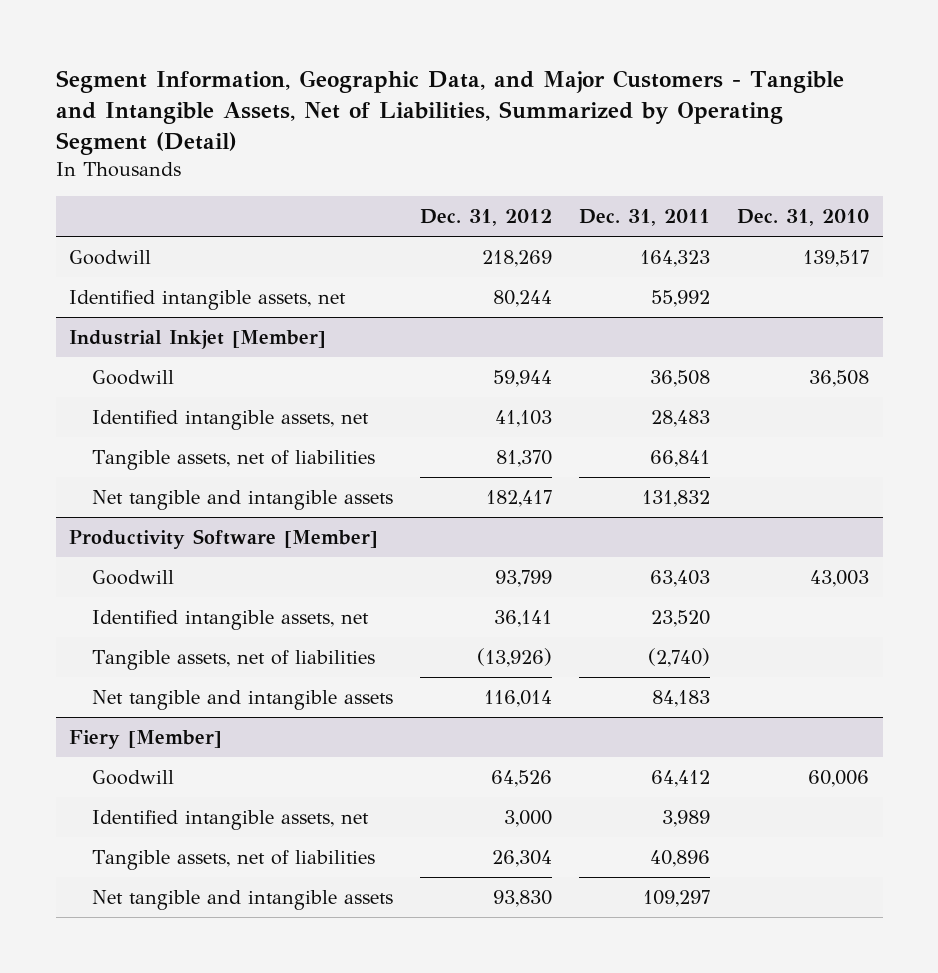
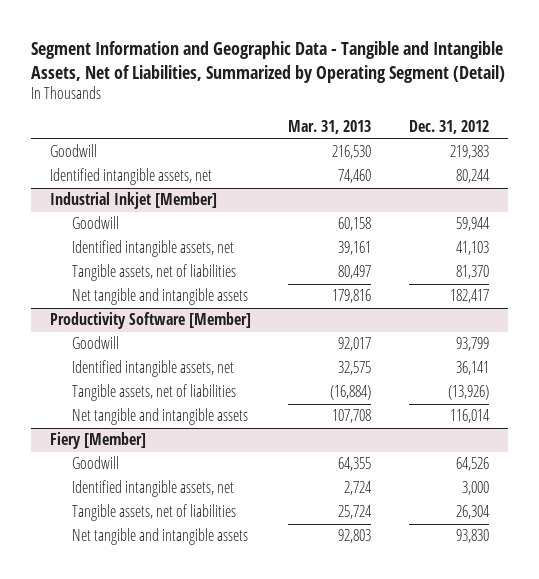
- Segment Information, Geographic Data, and Major Customers - Tangible and Intangible Assets, Net of Liabilities, Summarized by Operating Segment (Detail)
+ Segment Information and Geographic Data - Tangible and Intangible Assets, Net of Liabilities, Summarized by Operating Segment (Detail)
- | Dec. 31, 2012 | Dec. 31, 2011 | Dec. 31, 2010
+ | Mar. 31, 2013 | Dec. 31, 2012
- Goodwill | 218,269 | 164,323 | 139,517
+ Goodwill | 216,530 | 219,383

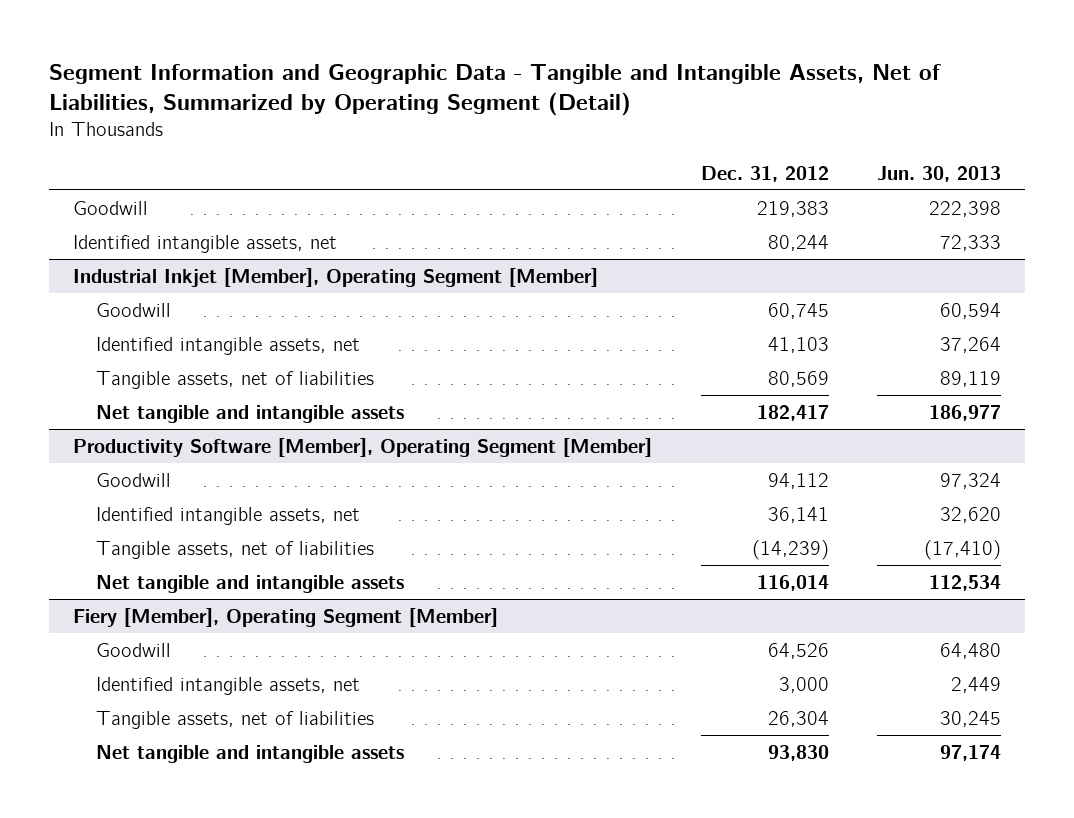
- | Mar. 31, 2013 | Dec. 31, 2012
+ | Dec. 31, 2012 | Jun. 30, 2013
- Industrial Inkjet [Member]
- Goodwill | 60,158 | 59,944
+ Industrial Inkjet [Member], Operating Segment [Member]
+ Goodwill | 60,745 | 60,594
- Tangible assets, net of liabilities | 80,497 | 81,370
+ Tangible assets, net of liabilities | 80,569 | 89,119
- Productivity Software [Member]
- Goodwill | 92,017 | 93,799
+ Productivity Software [Member], Operating Segment [Member]
+ Goodwill | 94,112 | 97,324
- Tangible assets, net of liabilities | (16,884) | (13,926)
+ Tangible assets, net of liabilities | (14,239) | (17,410)
- Fiery [Member]
+ Fiery [Member], Operating Segment [Member]

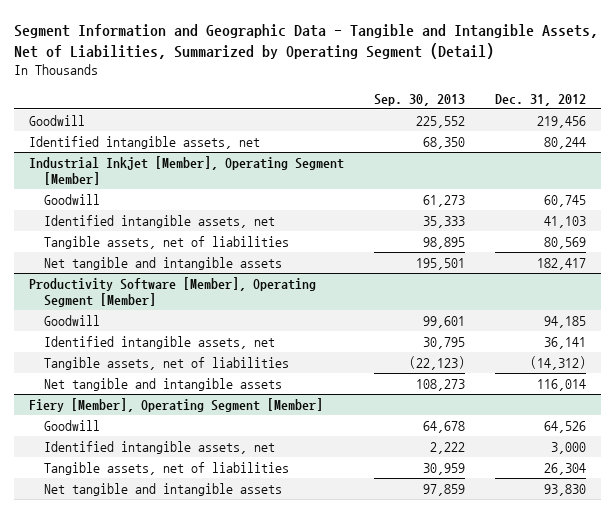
- | Dec. 31, 2012 | Jun. 30, 2013
+ | Sep. 30, 2013 | Dec. 31, 2012
- Goodwill | 219,383 | 222,398
+ Goodwill | 225,552 | 219,456
@ Productivity Software [Member], Operating Segment [Member]
- Goodwill | 94,112 | 97,324
+ Goodwill | 99,601 | 94,185
- Tangible assets, net of liabilities | (14,239) | (17,410)
+ Tangible assets, net of liabilities | (22,123) | (14,312)

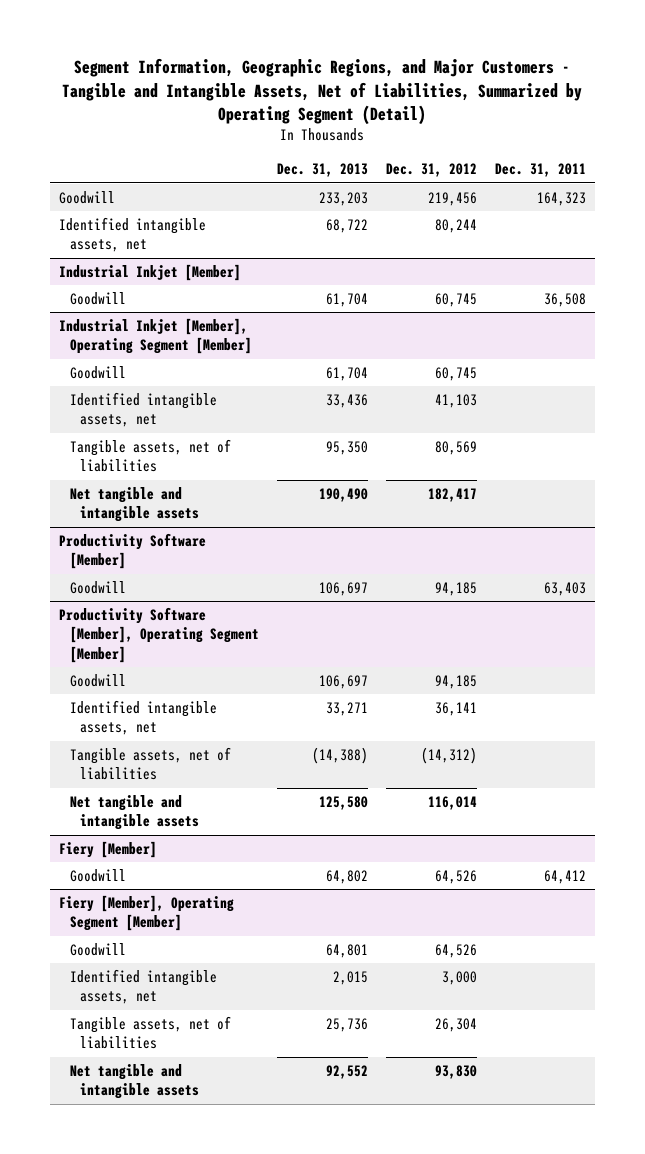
- Segment Information and Geographic Data - Tangible and Intangible Assets, Net of Liabilities, Summarized by Operating Segment (Detail)
+ Segment Information, Geographic Regions, and Major Customers - Tangible and Intangible Assets, Net of Liabilities, Summarized by Operating Segment (Detail)
- | Sep. 30, 2013 | Dec. 31, 2012
+ | Dec. 31, 2013 | Dec. 31, 2012 | Dec. 31, 2011
+ Industrial Inkjet [Member]
+ Goodwill | 61,704 | 60,745 | 36,508
+ Productivity Software [Member]
+ Goodwill | 106,697 | 94,185 | 63,403
+ Fiery [Member]
+ Goodwill | 64,802 | 64,526 | 64,412

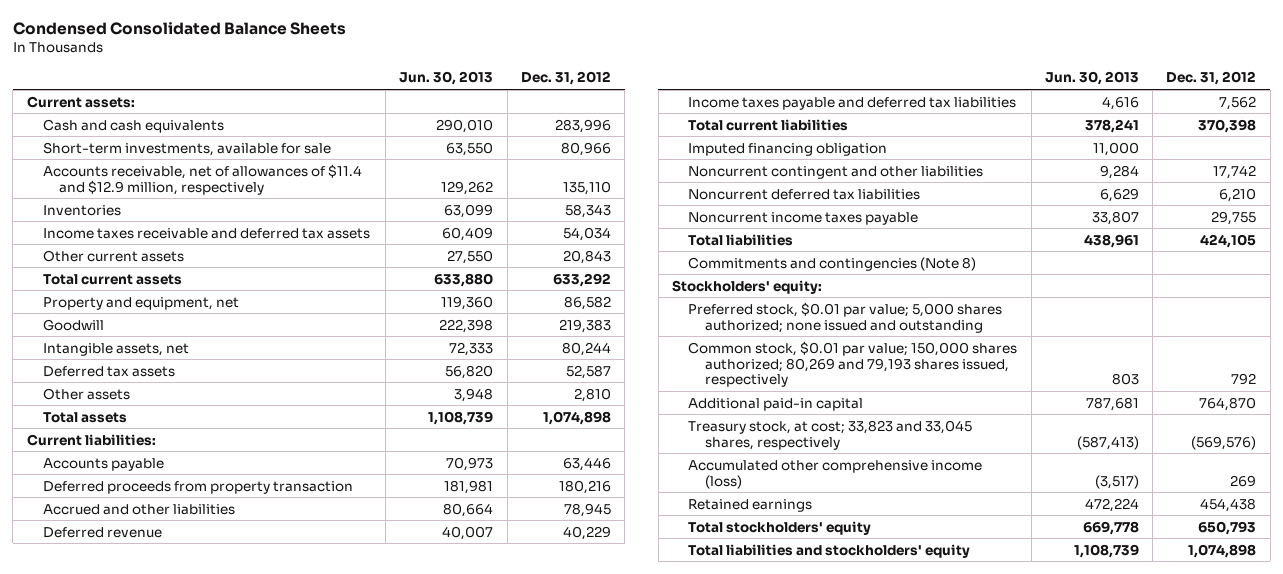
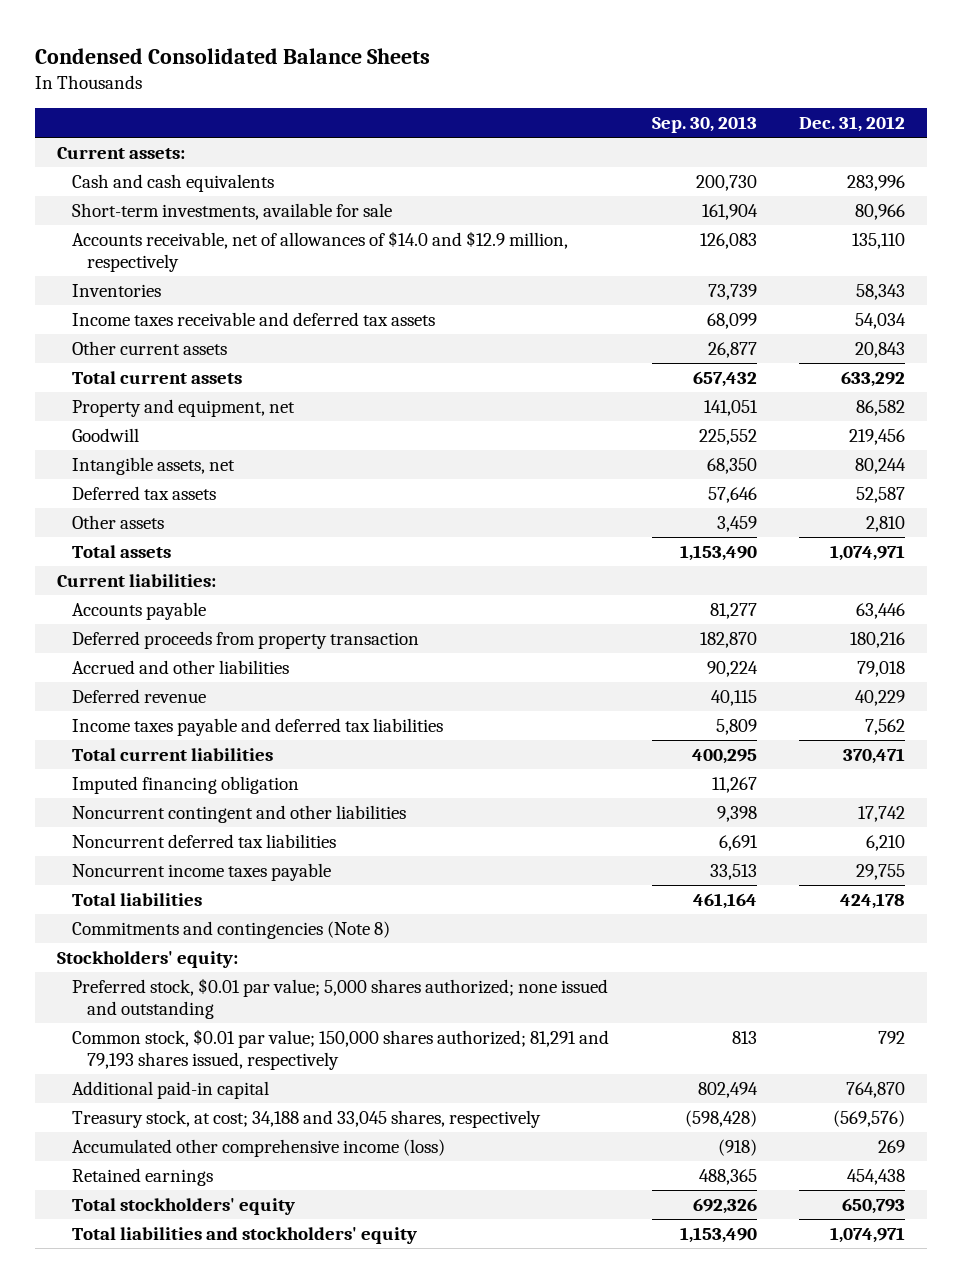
- | Jun. 30, 2013 | Dec. 31, 2012
+ | Sep. 30, 2013 | Dec. 31, 2012
- Accounts receivable, net of allowances of $11.4 and $12.9 million, respectively | 129,262 | 135,110
+ Accounts receivable, net of allowances of $14.0 and $12.9 million, respectively | 126,083 | 135,110
- Goodwill | 222,398 | 219,383
+ Goodwill | 225,552 | 219,456
- Total assets | 1,108,739 | 1,074,898
+ Total assets | 1,153,490 | 1,074,971
- Accrued and other liabilities | 80,664 | 78,945
+ Accrued and other liabilities | 90,224 | 79,018
- Total current liabilities | 378,241 | 370,398
+ Total current liabilities | 400,295 | 370,471
- Total liabilities | 438,961 | 424,105
+ Total liabilities | 461,164 | 424,178
- Common stock, $0.01 par value; 150,000 shares authorized; 80,269 and 79,193 shares issued, respectively | 803 | 792
+ Common stock, $0.01 par value; 150,000 shares authorized; 81,291 and 79,193 shares issued, respectively | 813 | 792
- Treasury stock, at cost; 33,823 and 33,045 shares, respectively | (587,413) | (569,576)
+ Treasury stock, at cost; 34,188 and 33,045 shares, respectively | (598,428) | (569,576)
- Total liabilities and stockholders' equity | 1,108,739 | 1,074,898
+ Total liabilities and stockholders' equity | 1,153,490 | 1,074,971

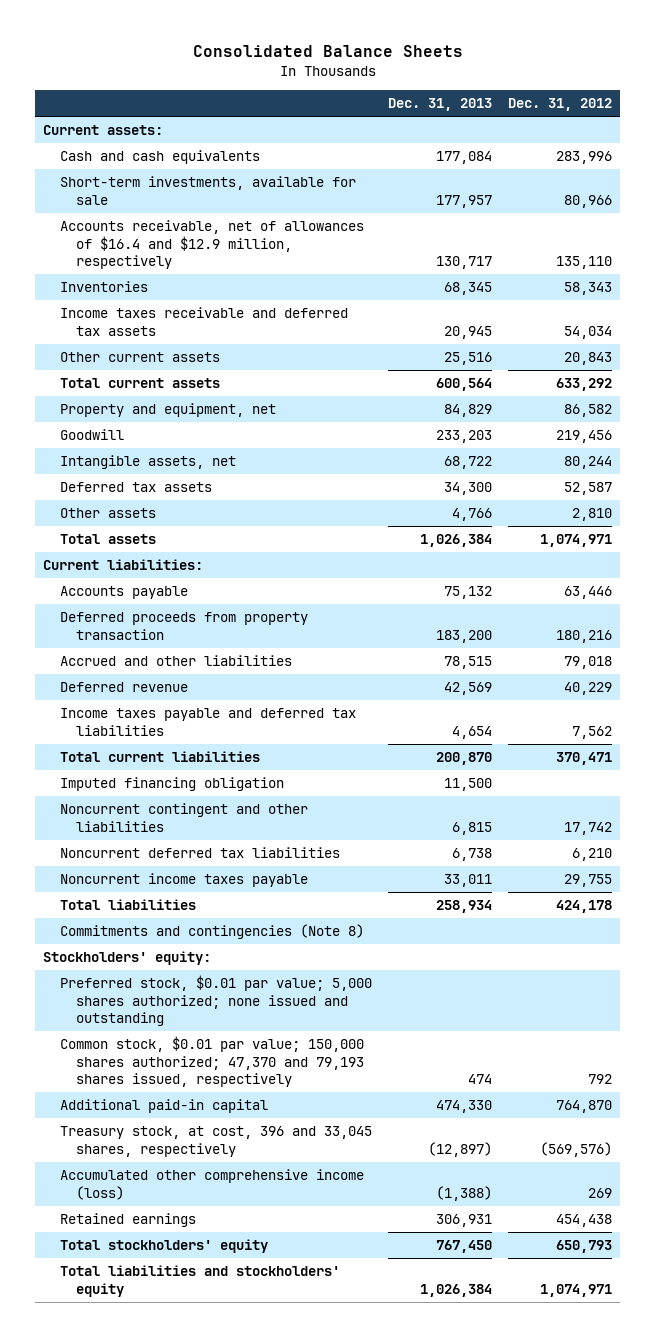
- Condensed Consolidated Balance Sheets
+ Consolidated Balance Sheets
- | Sep. 30, 2013 | Dec. 31, 2012
+ | Dec. 31, 2013 | Dec. 31, 2012
- Accounts receivable, net of allowances of $14.0 and $12.9 million, respectively | 126,083 | 135,110
+ Accounts receivable, net of allowances of $16.4 and $12.9 million, respectively | 130,717 | 135,110
- Common stock, $0.01 par value; 150,000 shares authorized; 81,291 and 79,193 shares issued, respectively | 813 | 792
+ Common stock, $0.01 par value; 150,000 shares authorized; 47,370 and 79,193 shares issued, respectively | 474 | 792
- Treasury stock, at cost; 34,188 and 33,045 shares, respectively | (598,428) | (569,576)
+ Treasury stock, at cost, 396 and 33,045 shares, respectively | (12,897) | (569,576)

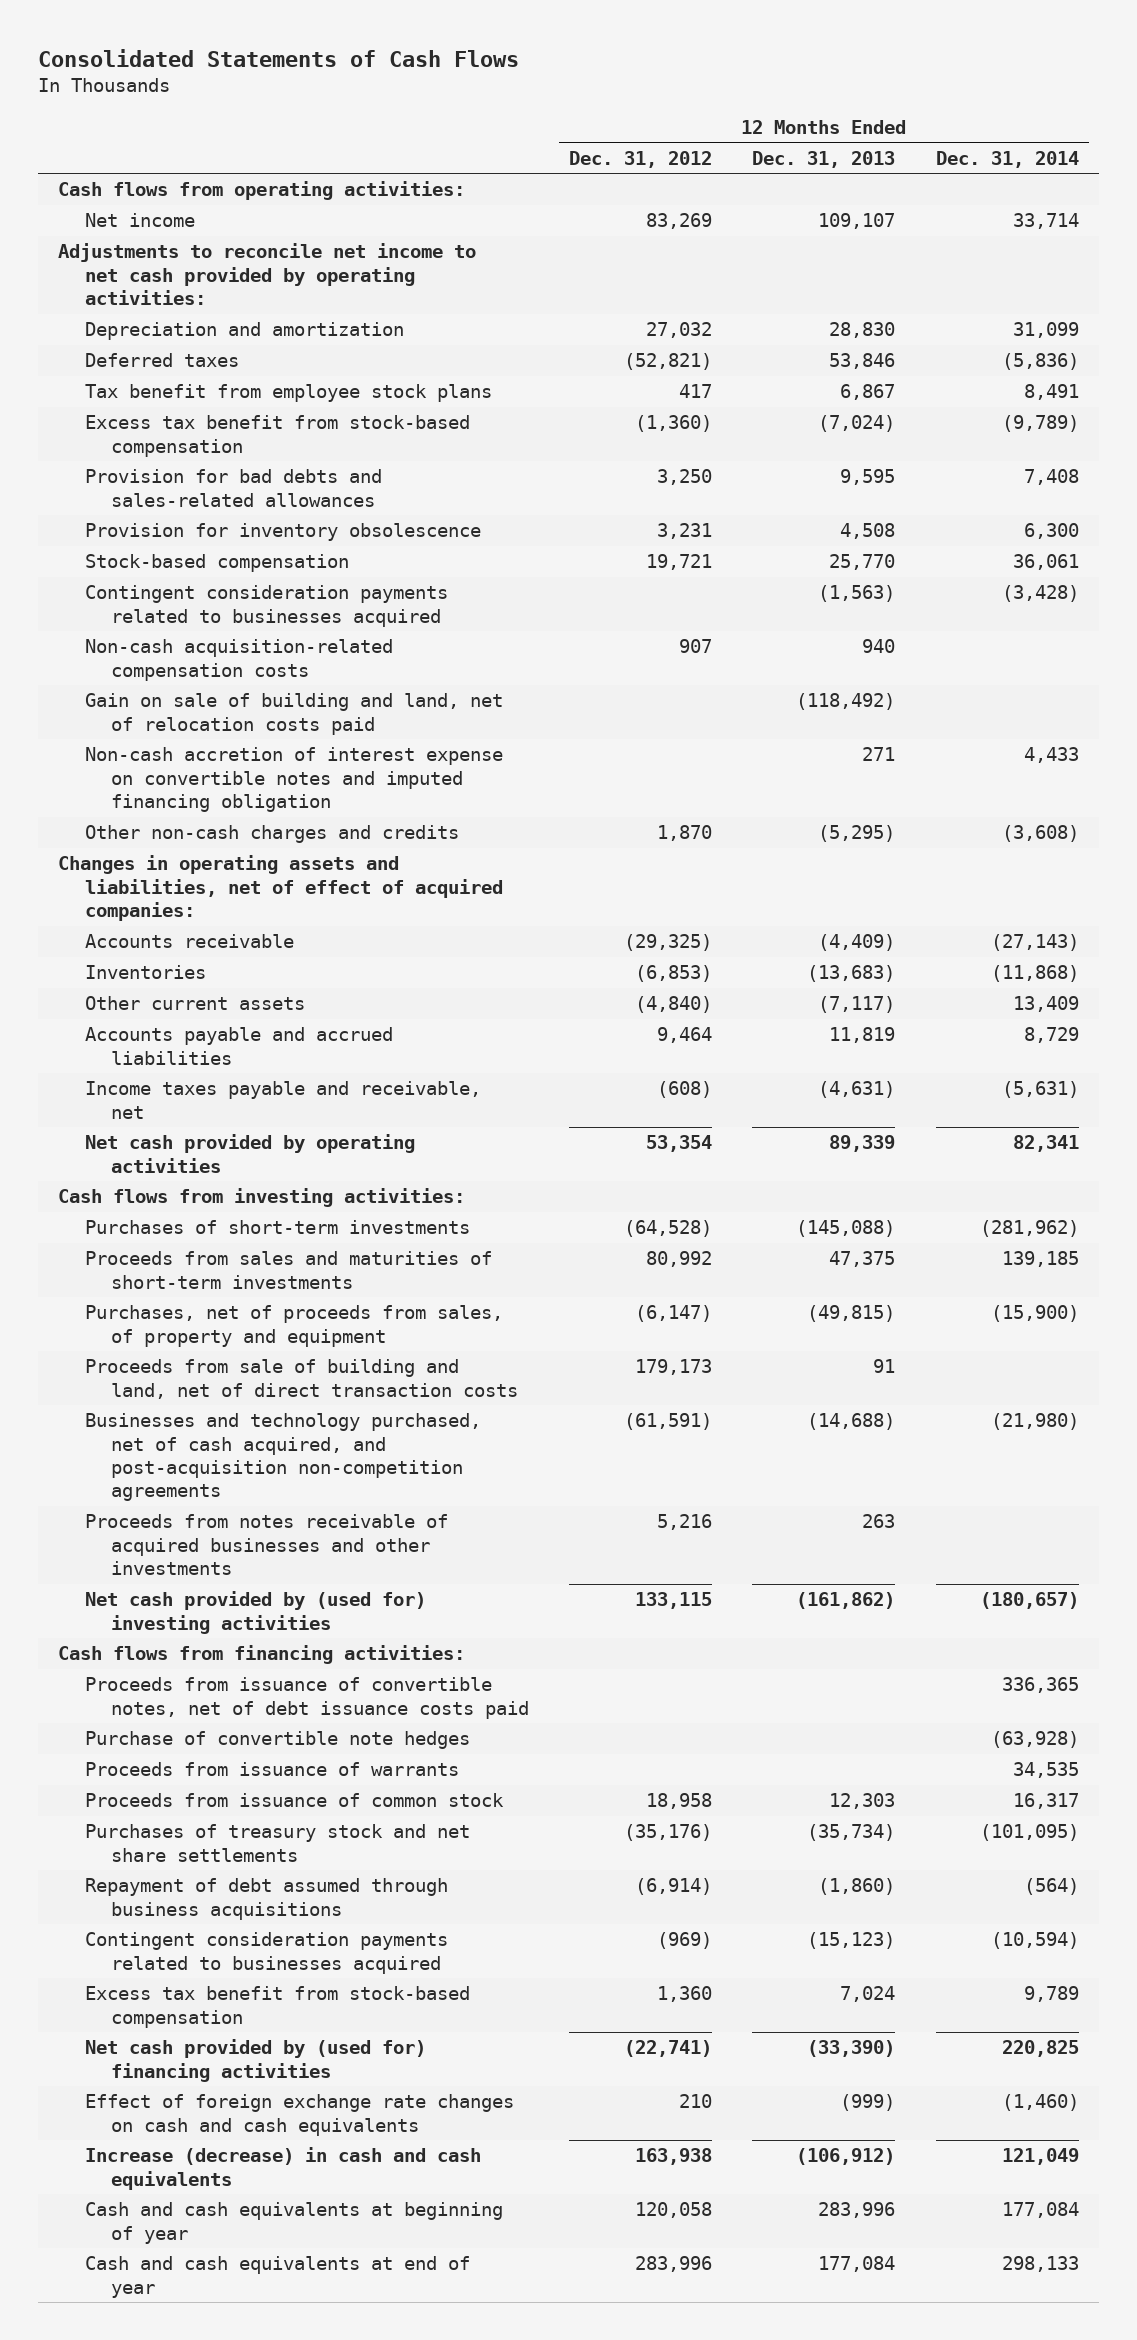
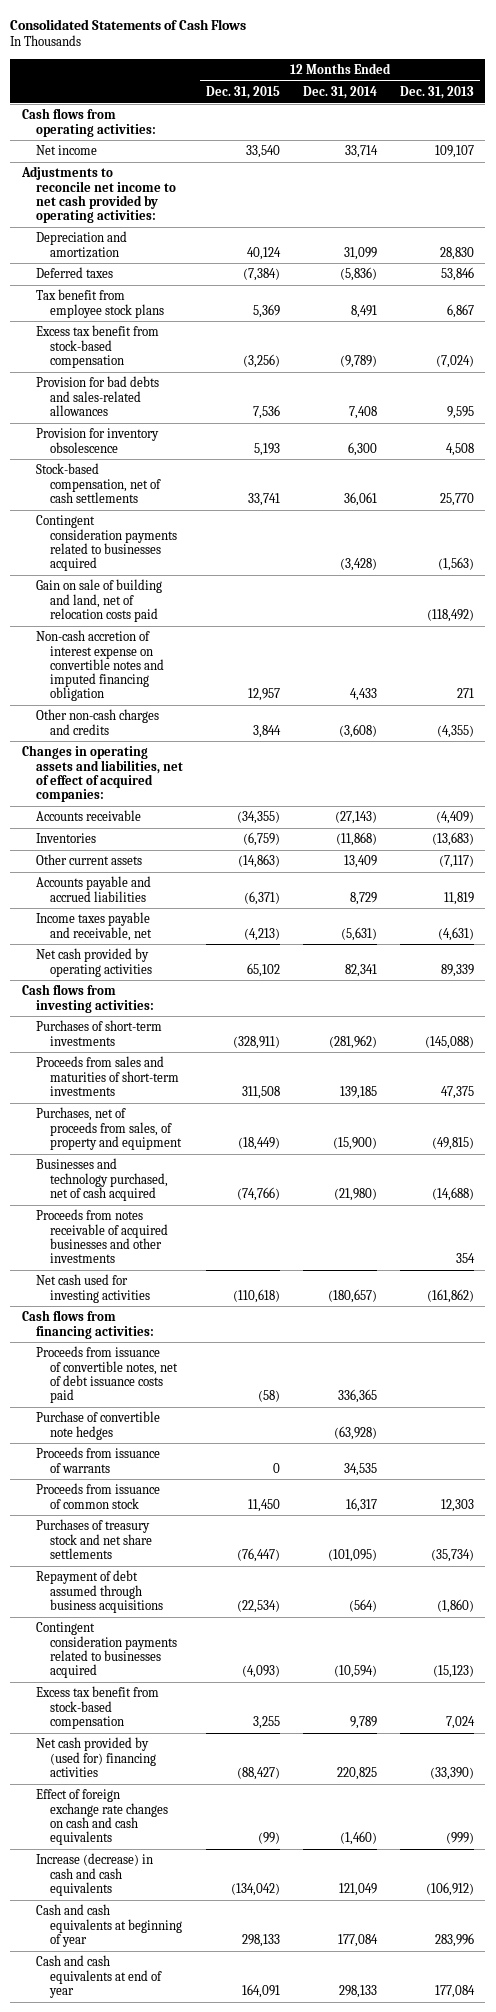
- | 12 Months Ended Dec. 31, 2012 | 12 Months Ended Dec. 31, 2013 | 12 Months Ended Dec. 31, 2014
+ | 12 Months Ended Dec. 31, 2015 | 12 Months Ended Dec. 31, 2014 | 12 Months Ended Dec. 31, 2013
- Stock-based compensation | 19,721 | 25,770 | 36,061
+ Stock-based compensation, net of cash settlements | 33,741 | 36,061 | 25,770
- Non-cash acquisition-related compensation costs | 907 | 940 |
- Other non-cash charges and credits | 1,870 | (5,295) | (3,608)
+ Other non-cash charges and credits | 3,844 | (3,608) | (4,355)
- Proceeds from sale of building and land, net of direct transaction costs | 179,173 | 91 |
- Businesses and technology purchased, net of cash acquired, and post-acquisition non-competition agreements | (61,591) | (14,688) | (21,980)
- Proceeds from notes receivable of acquired businesses and other investments | 5,216 | 263 |
- Net cash provided by (used for) investing activities | 133,115 | (161,862) | (180,657)
+ Businesses and technology purchased, net of cash acquired | (74,766) | (21,980) | (14,688)
+ Proceeds from notes receivable of acquired businesses and other investments | | | 354
+ Net cash used for investing activities | (110,618) | (180,657) | (161,862)

